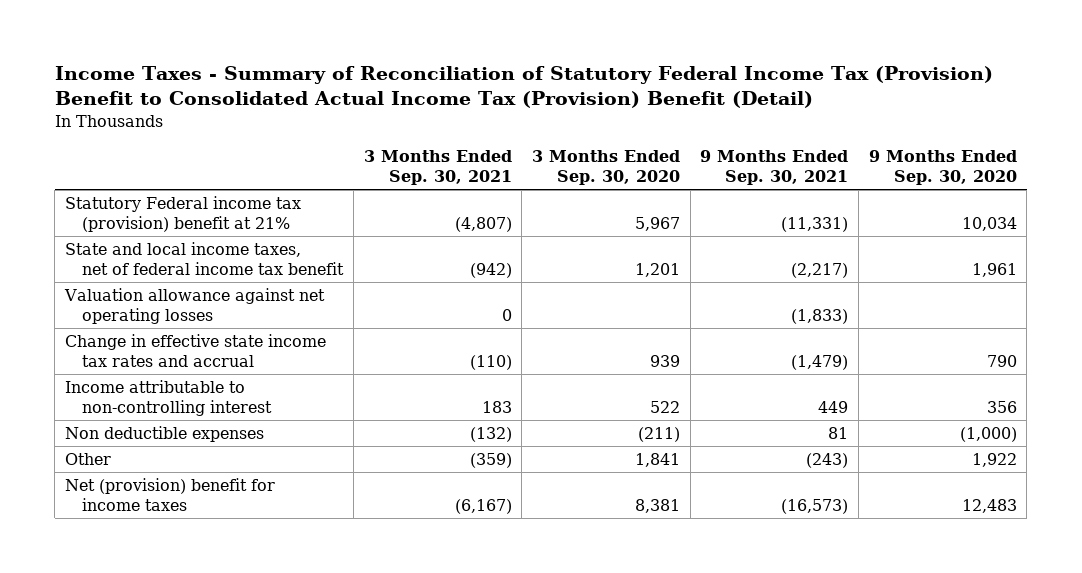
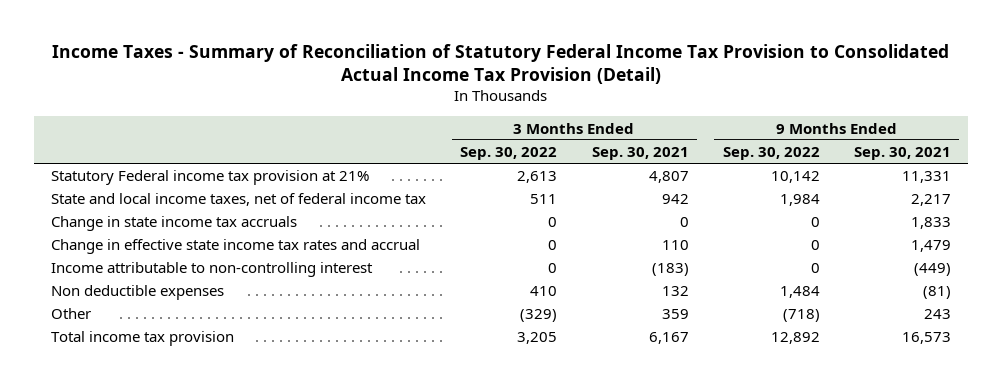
- Income Taxes - Summary of Reconciliation of Statutory Federal Income Tax (Provision) Benefit to Consolidated Actual Income Tax (Provision) Benefit (Detail)
+ Income Taxes - Summary of Reconciliation of Statutory Federal Income Tax Provision to Consolidated Actual Income Tax Provision (Detail)
- | 3 Months Ended Sep. 30, 2021 | 3 Months Ended Sep. 30, 2020 | 9 Months Ended Sep. 30, 2021 | 9 Months Ended Sep. 30, 2020
+ | 3 Months Ended Sep. 30, 2022 | 3 Months Ended Sep. 30, 2021 | 9 Months Ended Sep. 30, 2022 | 9 Months Ended Sep. 30, 2021
- Statutory Federal income tax (provision) benefit at 21% | (4,807) | 5,967 | (11,331) | 10,034
- State and local income taxes, net of federal income tax benefit | (942) | 1,201 | (2,217) | 1,961
- Valuation allowance against net operating losses | 0 | | (1,833) |
- Change in effective state income tax rates and accrual | (110) | 939 | (1,479) | 790
- Income attributable to non-controlling interest | 183 | 522 | 449 | 356
- Non deductible expenses | (132) | (211) | 81 | (1,000)
- Other | (359) | 1,841 | (243) | 1,922
- Net (provision) benefit for income taxes | (6,167) | 8,381 | (16,573) | 12,483
+ Statutory Federal income tax provision at 21% | 2,613 | 4,807 | 10,142 | 11,331
+ State and local income taxes, net of federal income tax | 511 | 942 | 1,984 | 2,217
+ Change in state income tax accruals | 0 | 0 | 0 | 1,833
+ Change in effective state income tax rates and accrual | 0 | 110 | 0 | 1,479
+ Income attributable to non-controlling interest | 0 | (183) | 0 | (449)
+ Non deductible expenses | 410 | 132 | 1,484 | (81)
+ Other | (329) | 359 | (718) | 243
+ Total income tax provision | 3,205 | 6,167 | 12,892 | 16,573

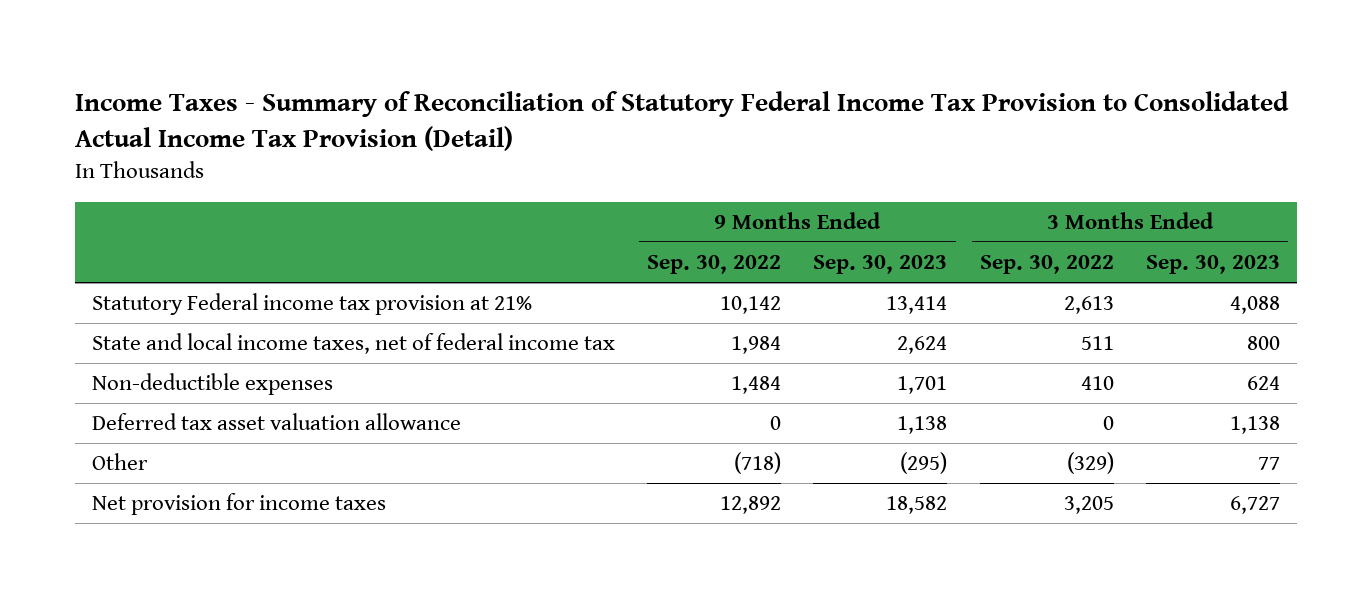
- | 3 Months Ended Sep. 30, 2022 | 3 Months Ended Sep. 30, 2021 | 9 Months Ended Sep. 30, 2022 | 9 Months Ended Sep. 30, 2021
+ | 9 Months Ended Sep. 30, 2022 | 9 Months Ended Sep. 30, 2023 | 3 Months Ended Sep. 30, 2022 | 3 Months Ended Sep. 30, 2023
- Change in state income tax accruals | 0 | 0 | 0 | 1,833
- Change in effective state income tax rates and accrual | 0 | 110 | 0 | 1,479
- Income attributable to non-controlling interest | 0 | (183) | 0 | (449)
- Non deductible expenses | 410 | 132 | 1,484 | (81)
+ Non-deductible expenses | 1,484 | 1,701 | 410 | 624
+ Deferred tax asset valuation allowance | 0 | 1,138 | 0 | 1,138
- Total income tax provision | 3,205 | 6,167 | 12,892 | 16,573
+ Net provision for income taxes | 12,892 | 18,582 | 3,205 | 6,727

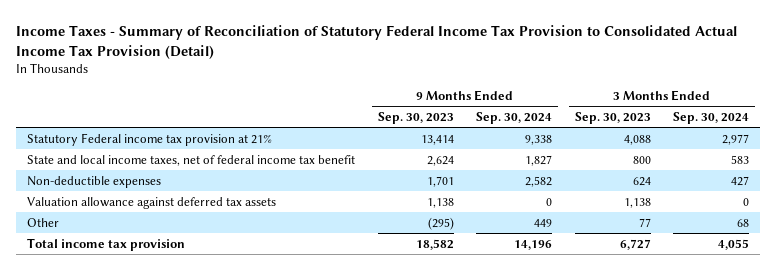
- | 9 Months Ended Sep. 30, 2022 | 9 Months Ended Sep. 30, 2023 | 3 Months Ended Sep. 30, 2022 | 3 Months Ended Sep. 30, 2023
+ | 9 Months Ended Sep. 30, 2023 | 9 Months Ended Sep. 30, 2024 | 3 Months Ended Sep. 30, 2023 | 3 Months Ended Sep. 30, 2024
- State and local income taxes, net of federal income tax | 1,984 | 2,624 | 511 | 800
+ State and local income taxes, net of federal income tax benefit | 2,624 | 1,827 | 800 | 583
- Deferred tax asset valuation allowance | 0 | 1,138 | 0 | 1,138
+ Valuation allowance against deferred tax assets | 1,138 | 0 | 1,138 | 0
- Net provision for income taxes | 12,892 | 18,582 | 3,205 | 6,727
+ Total income tax provision | 18,582 | 14,196 | 6,727 | 4,055

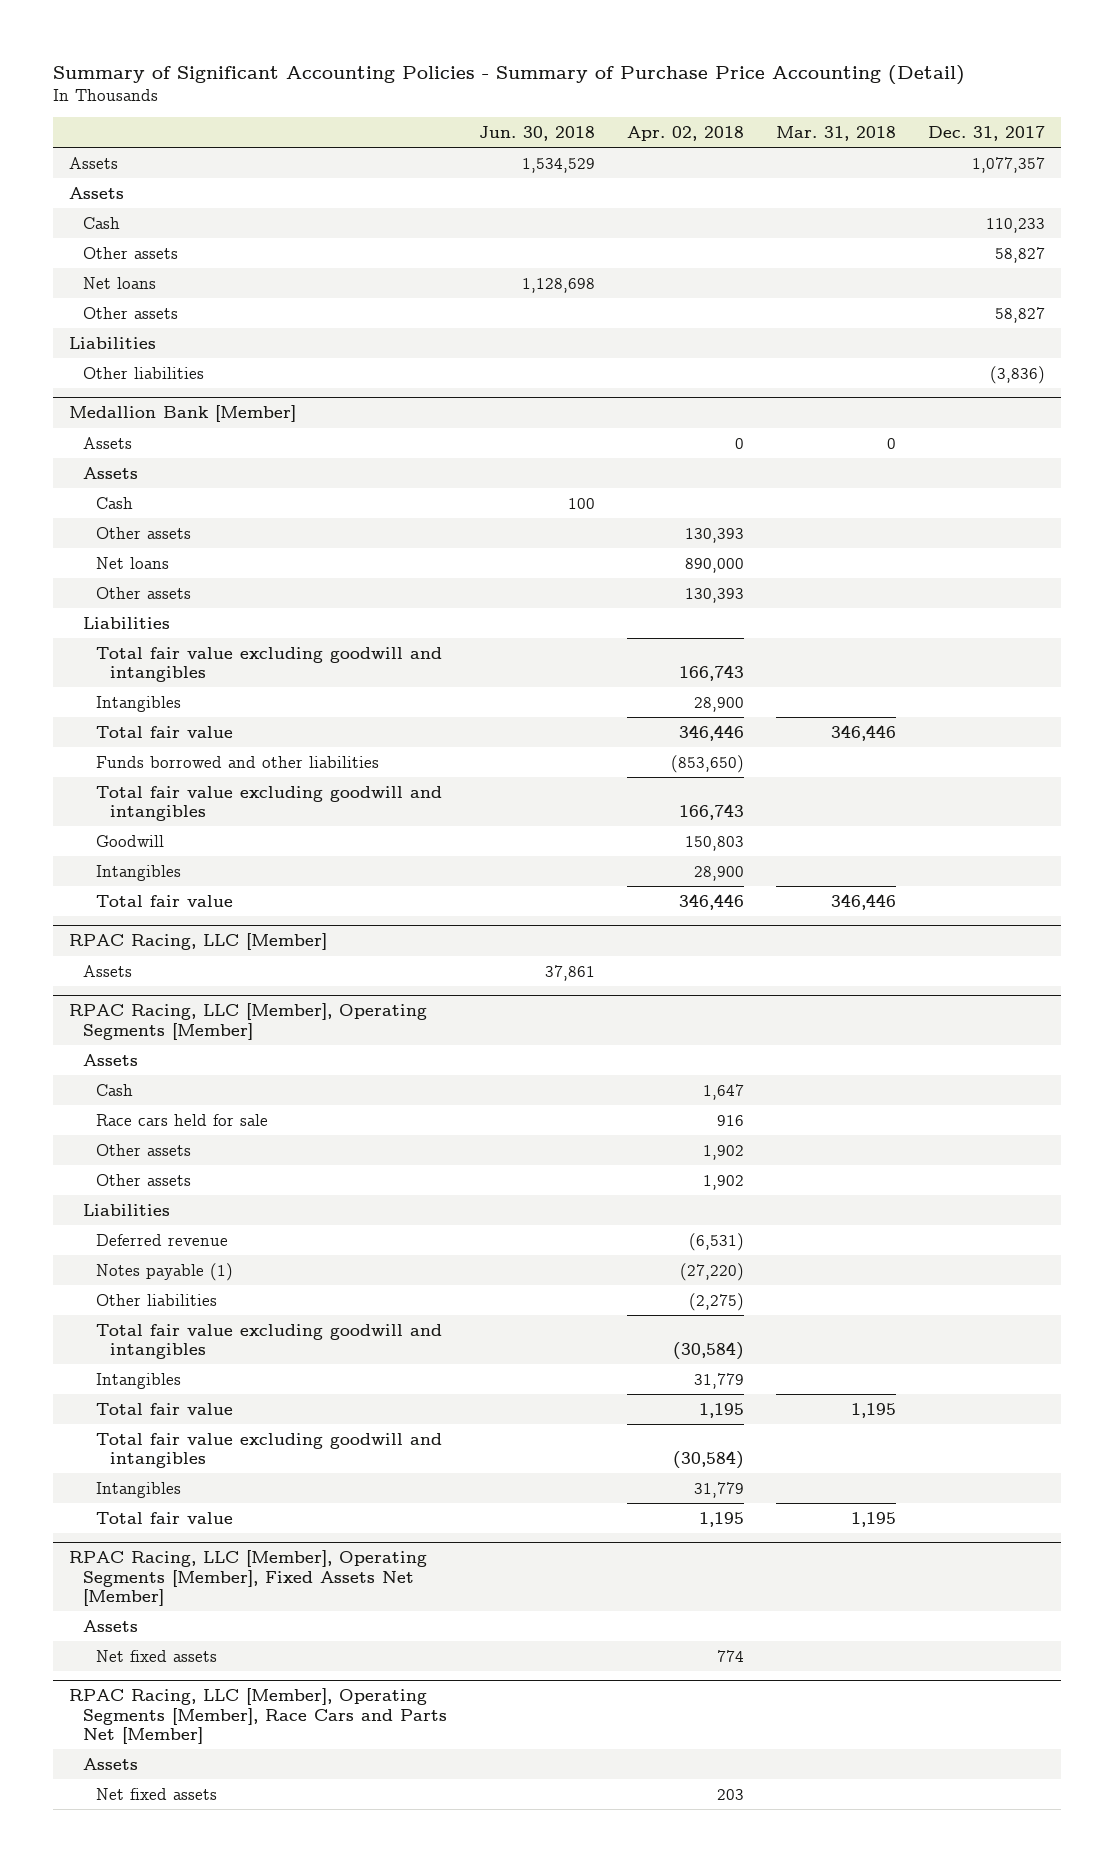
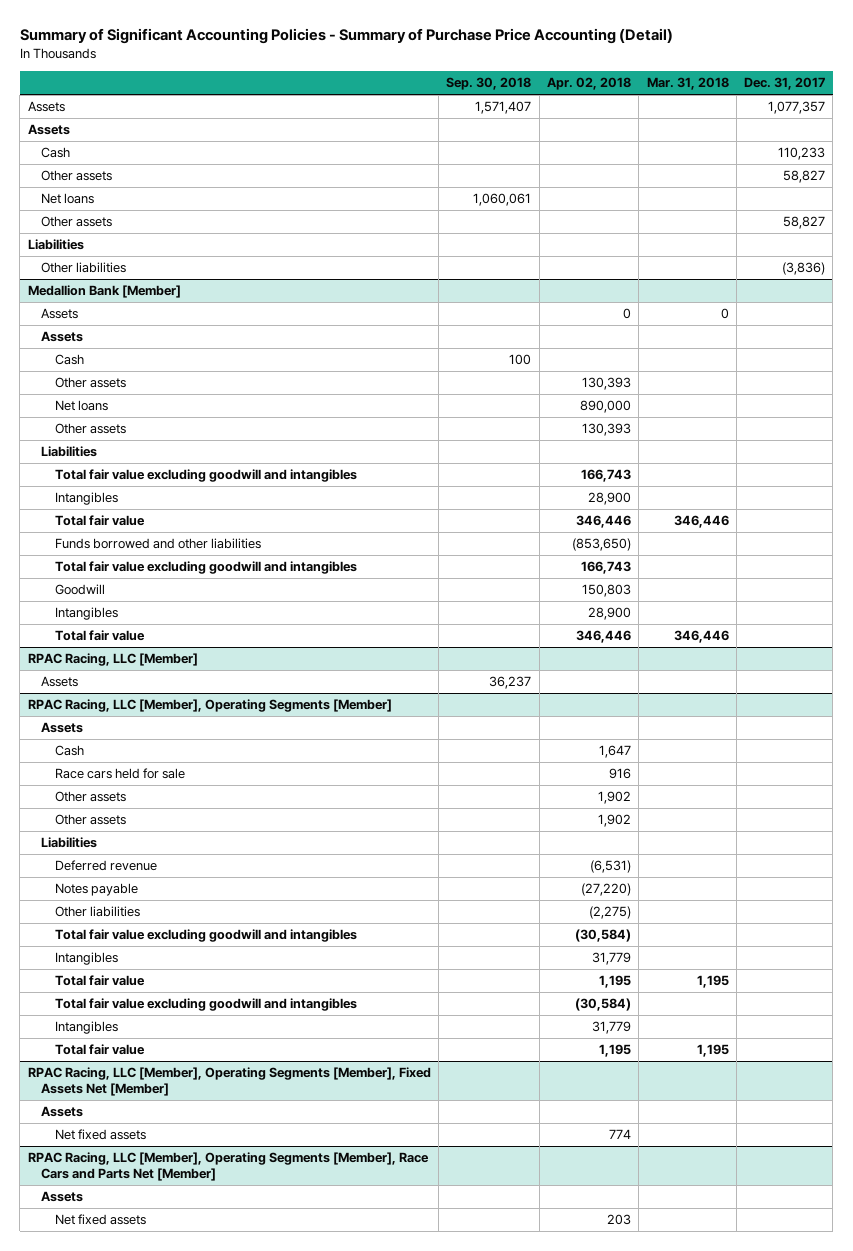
- | Jun. 30, 2018 | Apr. 02, 2018 | Mar. 31, 2018 | Dec. 31, 2017
+ | Sep. 30, 2018 | Apr. 02, 2018 | Mar. 31, 2018 | Dec. 31, 2017
@ RPAC Racing, LLC [Member], Operating Segments [Member]
- Notes payable (1) | | (27,220) | |
+ Notes payable | | (27,220) | |

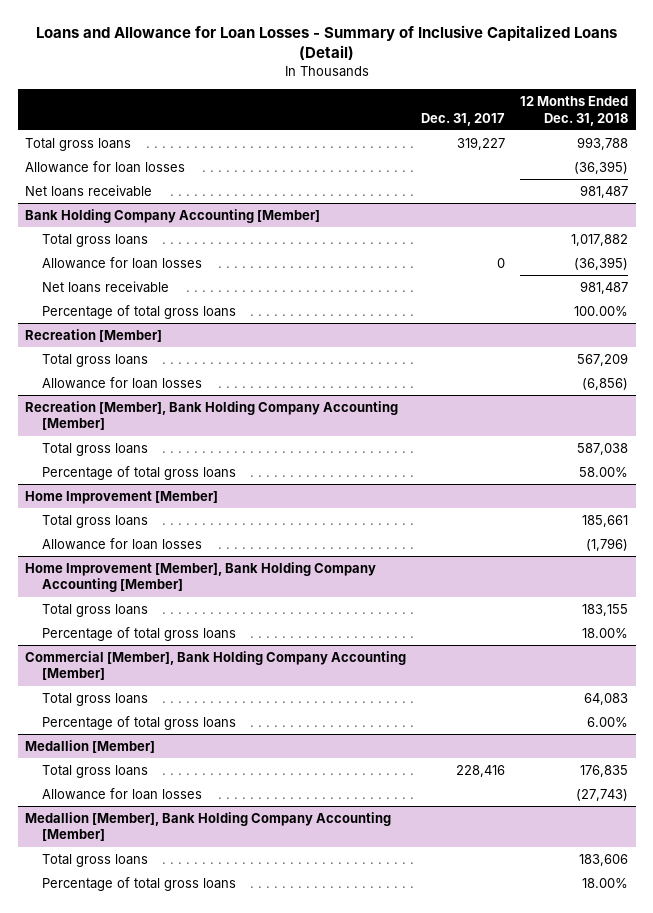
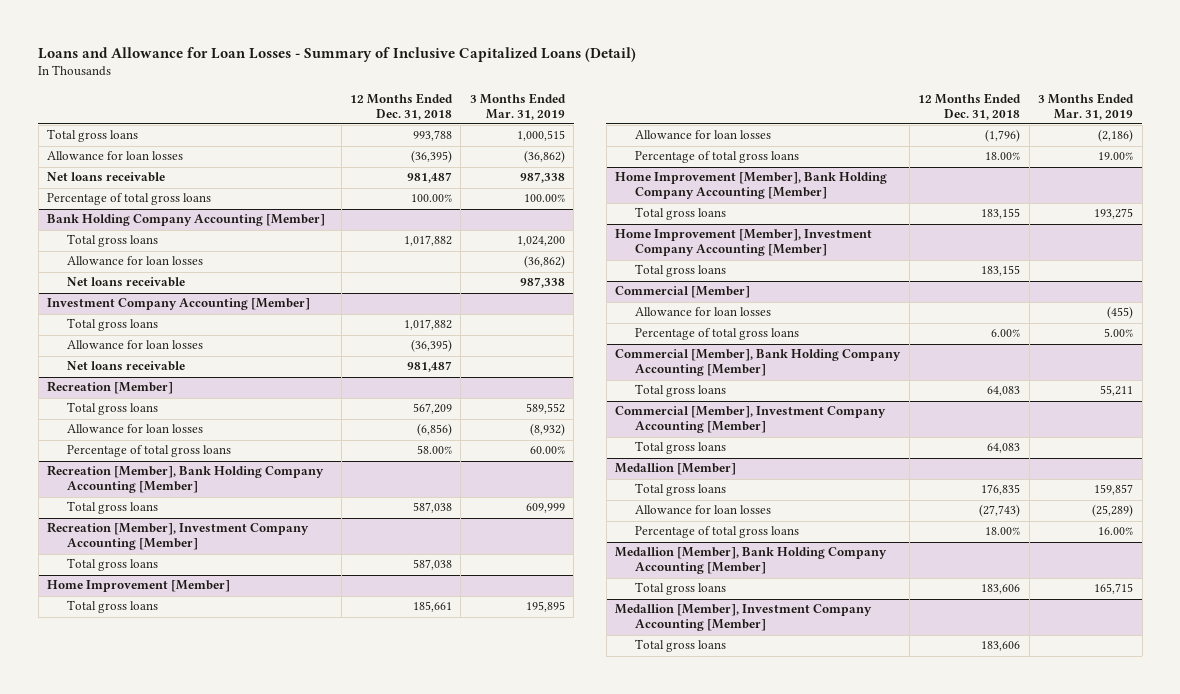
- | Dec. 31, 2017 | 12 Months Ended Dec. 31, 2018
+ | 12 Months Ended Dec. 31, 2018 | 3 Months Ended Mar. 31, 2019
+ Percentage of total gross loans | 100.00% | 100.00%
@ Bank Holding Company Accounting [Member]
+ Allowance for loan losses | | (36,862)
+ Net loans receivable | | 987,338
+ Investment Company Accounting [Member]
+ Total gross loans | 1,017,882 |
@ Bank Holding Company Accounting [Member]
- Percentage of total gross loans | | 100.00%
@ Recreation [Member]
+ Percentage of total gross loans | 58.00% | 60.00%
@ Recreation [Member], Bank Holding Company Accounting [Member]
- Percentage of total gross loans | | 58.00%
+ Recreation [Member], Investment Company Accounting [Member]
+ Total gross loans | 587,038 |
@ Home Improvement [Member]
+ Percentage of total gross loans | 18.00% | 19.00%
@ Home Improvement [Member], Bank Holding Company Accounting [Member]
- Percentage of total gross loans | | 18.00%
+ Home Improvement [Member], Investment Company Accounting [Member]
+ Total gross loans | 183,155 |
+ Commercial [Member]
+ Allowance for loan losses | | (455)
+ Percentage of total gross loans | 6.00% | 5.00%
@ Commercial [Member], Bank Holding Company Accounting [Member]
- Percentage of total gross loans | | 6.00%
+ Commercial [Member], Investment Company Accounting [Member]
+ Total gross loans | 64,083 |
@ Medallion [Member]
+ Percentage of total gross loans | 18.00% | 16.00%
@ Medallion [Member], Bank Holding Company Accounting [Member]
- Percentage of total gross loans | | 18.00%
+ Medallion [Member], Investment Company Accounting [Member]
+ Total gross loans | 183,606 |

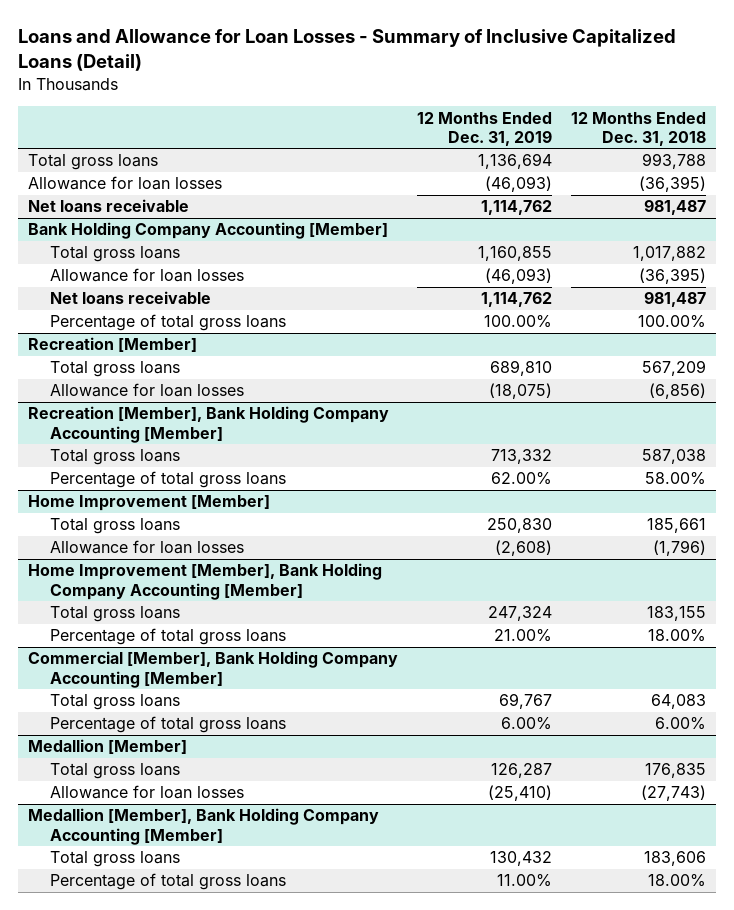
- | 12 Months Ended Dec. 31, 2018 | 3 Months Ended Mar. 31, 2019
+ | 12 Months Ended Dec. 31, 2019 | 12 Months Ended Dec. 31, 2018
- Percentage of total gross loans | 100.00% | 100.00%
@ Bank Holding Company Accounting [Member]
- Allowance for loan losses | | (36,862)
- Net loans receivable | | 987,338
- Investment Company Accounting [Member]
- Total gross loans | 1,017,882 |
@ Bank Holding Company Accounting [Member]
+ Percentage of total gross loans | 100.00% | 100.00%
@ Recreation [Member]
- Percentage of total gross loans | 58.00% | 60.00%
- Recreation [Member], Investment Company Accounting [Member]
- Total gross loans | 587,038 |
@ Recreation [Member], Bank Holding Company Accounting [Member]
+ Percentage of total gross loans | 62.00% | 58.00%
@ Home Improvement [Member]
- Percentage of total gross loans | 18.00% | 19.00%
- Home Improvement [Member], Investment Company Accounting [Member]
- Total gross loans | 183,155 |
- Commercial [Member]
- Allowance for loan losses | | (455)
- Percentage of total gross loans | 6.00% | 5.00%
@ Home Improvement [Member], Bank Holding Company Accounting [Member]
+ Percentage of total gross loans | 21.00% | 18.00%
- Commercial [Member], Investment Company Accounting [Member]
- Total gross loans | 64,083 |
@ Commercial [Member], Bank Holding Company Accounting [Member]
+ Percentage of total gross loans | 6.00% | 6.00%
@ Medallion [Member]
- Percentage of total gross loans | 18.00% | 16.00%
- Medallion [Member], Investment Company Accounting [Member]
- Total gross loans | 183,606 |
@ Medallion [Member], Bank Holding Company Accounting [Member]
+ Percentage of total gross loans | 11.00% | 18.00%

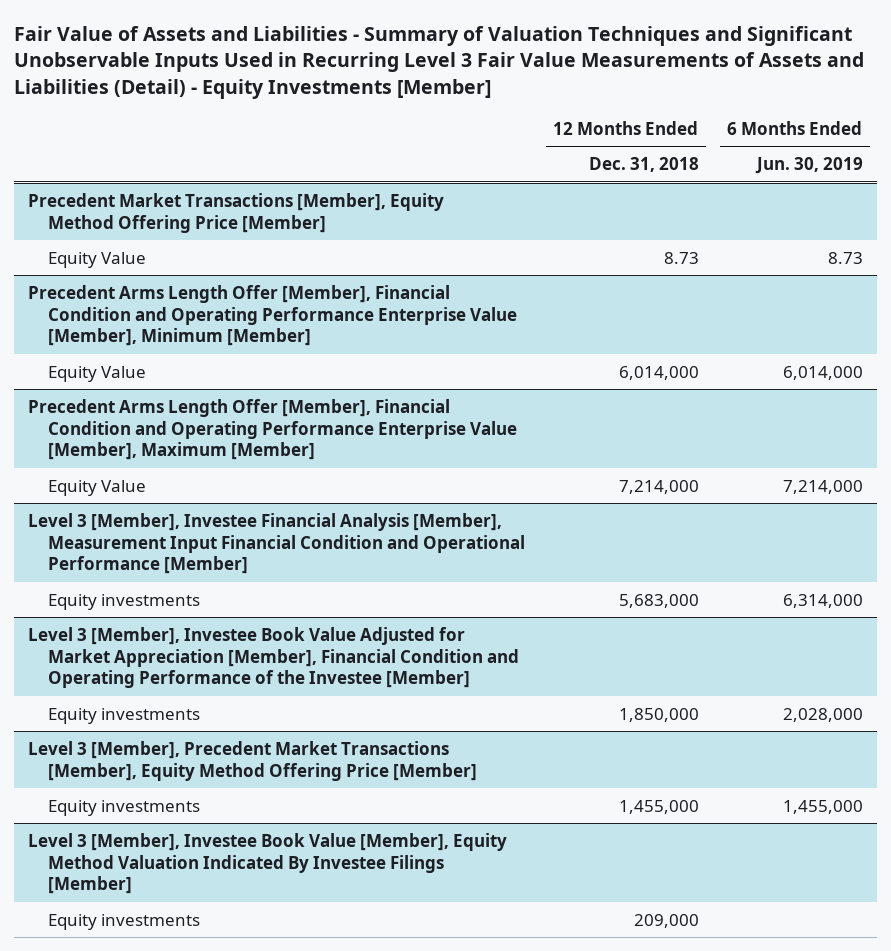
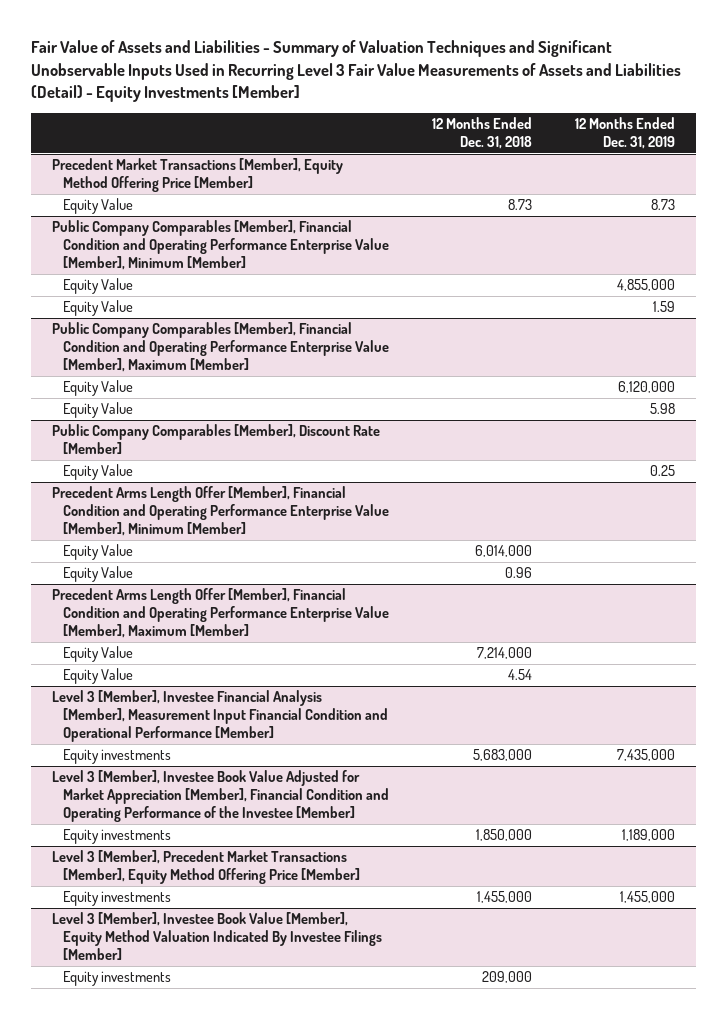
- | 12 Months Ended Dec. 31, 2018 | 6 Months Ended Jun. 30, 2019
+ | 12 Months Ended Dec. 31, 2018 | 12 Months Ended Dec. 31, 2019
+ Public Company Comparables [Member], Financial Condition and Operating Performance Enterprise Value [Member], Minimum [Member]
+ Equity Value | | 4,855,000
+ Equity Value | | 1.59
+ Public Company Comparables [Member], Financial Condition and Operating Performance Enterprise Value [Member], Maximum [Member]
+ Equity Value | | 6,120,000
+ Equity Value | | 5.98
+ Public Company Comparables [Member], Discount Rate [Member]
+ Equity Value | | 0.25
@ Precedent Arms Length Offer [Member], Financial Condition and Operating Performance Enterprise Value [Member], Minimum [Member]
+ Equity Value | 0.96 |
@ Precedent Arms Length Offer [Member], Financial Condition and Operating Performance Enterprise Value [Member], Maximum [Member]
+ Equity Value | 4.54 |

